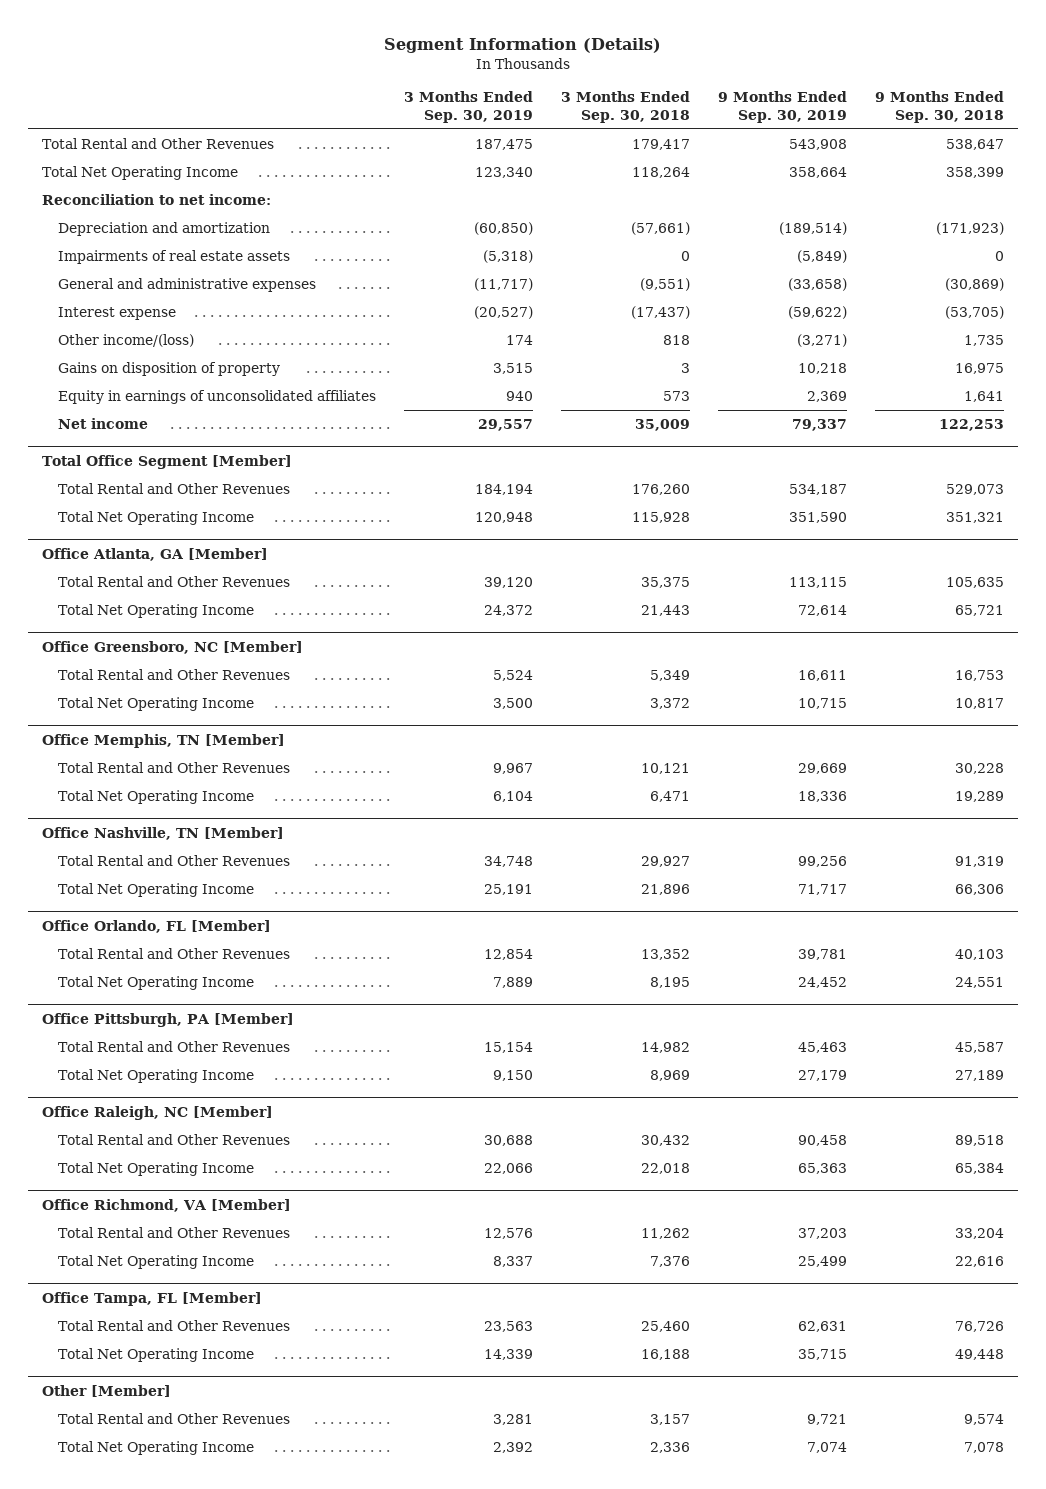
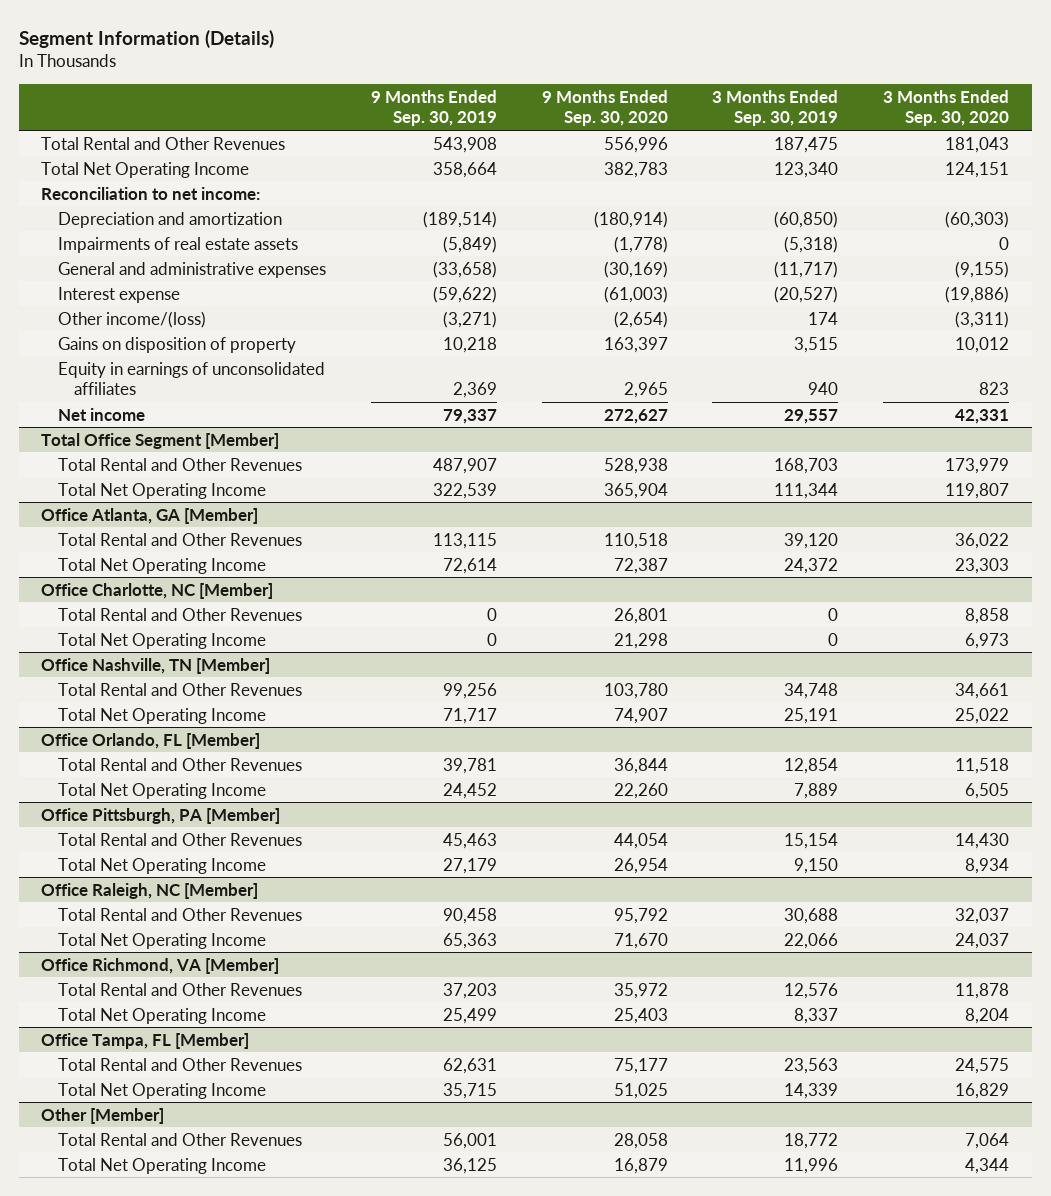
- | 3 Months Ended Sep. 30, 2019 | 3 Months Ended Sep. 30, 2018 | 9 Months Ended Sep. 30, 2019 | 9 Months Ended Sep. 30, 2018
+ | 9 Months Ended Sep. 30, 2019 | 9 Months Ended Sep. 30, 2020 | 3 Months Ended Sep. 30, 2019 | 3 Months Ended Sep. 30, 2020
@ Total Office Segment [Member]
- Total Rental and Other Revenues | 184,194 | 176,260 | 534,187 | 529,073
- Total Net Operating Income | 120,948 | 115,928 | 351,590 | 351,321
+ Total Rental and Other Revenues | 487,907 | 528,938 | 168,703 | 173,979
+ Total Net Operating Income | 322,539 | 365,904 | 111,344 | 119,807
- Office Greensboro, NC [Member]
- Total Rental and Other Revenues | 5,524 | 5,349 | 16,611 | 16,753
- Total Net Operating Income | 3,500 | 3,372 | 10,715 | 10,817
- Office Memphis, TN [Member]
- Total Rental and Other Revenues | 9,967 | 10,121 | 29,669 | 30,228
- Total Net Operating Income | 6,104 | 6,471 | 18,336 | 19,289
+ Office Charlotte, NC [Member]
+ Total Rental and Other Revenues | 0 | 26,801 | 0 | 8,858
+ Total Net Operating Income | 0 | 21,298 | 0 | 6,973
@ Other [Member]
- Total Rental and Other Revenues | 3,281 | 3,157 | 9,721 | 9,574
- Total Net Operating Income | 2,392 | 2,336 | 7,074 | 7,078
+ Total Rental and Other Revenues | 56,001 | 28,058 | 18,772 | 7,064
+ Total Net Operating Income | 36,125 | 16,879 | 11,996 | 4,344

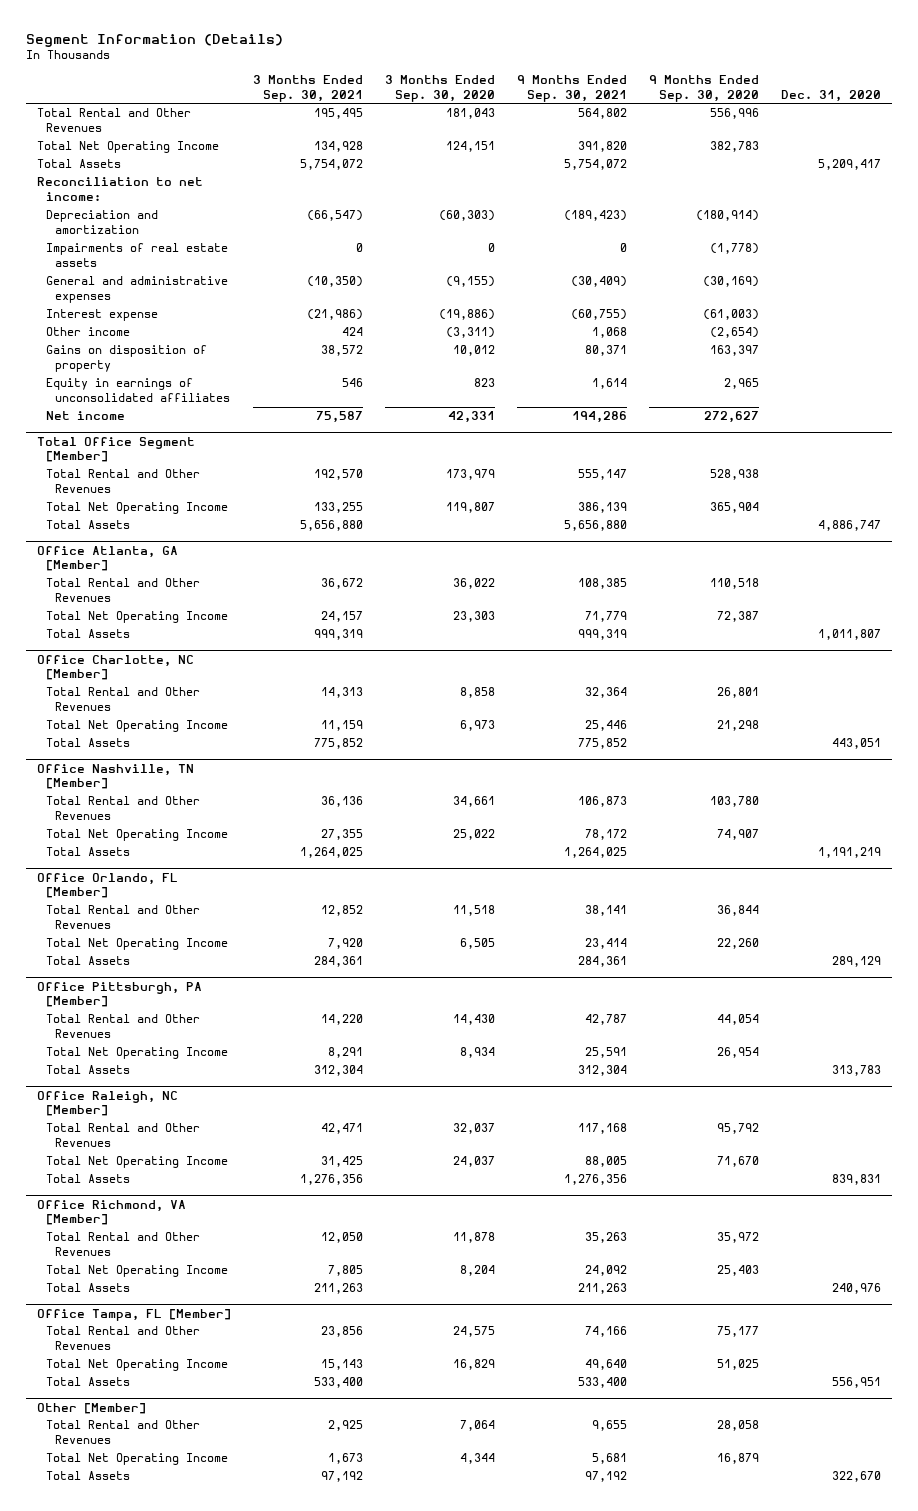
- | 9 Months Ended Sep. 30, 2019 | 9 Months Ended Sep. 30, 2020 | 3 Months Ended Sep. 30, 2019 | 3 Months Ended Sep. 30, 2020
+ | 3 Months Ended Sep. 30, 2021 | 3 Months Ended Sep. 30, 2020 | 9 Months Ended Sep. 30, 2021 | 9 Months Ended Sep. 30, 2020 | Dec. 31, 2020
+ Total Assets | 5,754,072 | | 5,754,072 | | 5,209,417
- Other income/(loss) | (3,271) | (2,654) | 174 | (3,311)
+ Other income | 424 | (3,311) | 1,068 | (2,654) |
@ Total Office Segment [Member]
+ Total Assets | 5,656,880 | | 5,656,880 | | 4,886,747
@ Office Atlanta, GA [Member]
+ Total Assets | 999,319 | | 999,319 | | 1,011,807
@ Office Charlotte, NC [Member]
+ Total Assets | 775,852 | | 775,852 | | 443,051
@ Office Nashville, TN [Member]
+ Total Assets | 1,264,025 | | 1,264,025 | | 1,191,219
@ Office Orlando, FL [Member]
+ Total Assets | 284,361 | | 284,361 | | 289,129
@ Office Pittsburgh, PA [Member]
+ Total Assets | 312,304 | | 312,304 | | 313,783
@ Office Raleigh, NC [Member]
+ Total Assets | 1,276,356 | | 1,276,356 | | 839,831
@ Office Richmond, VA [Member]
+ Total Assets | 211,263 | | 211,263 | | 240,976
@ Office Tampa, FL [Member]
+ Total Assets | 533,400 | | 533,400 | | 556,951
@ Other [Member]
+ Total Assets | 97,192 | | 97,192 | | 322,670

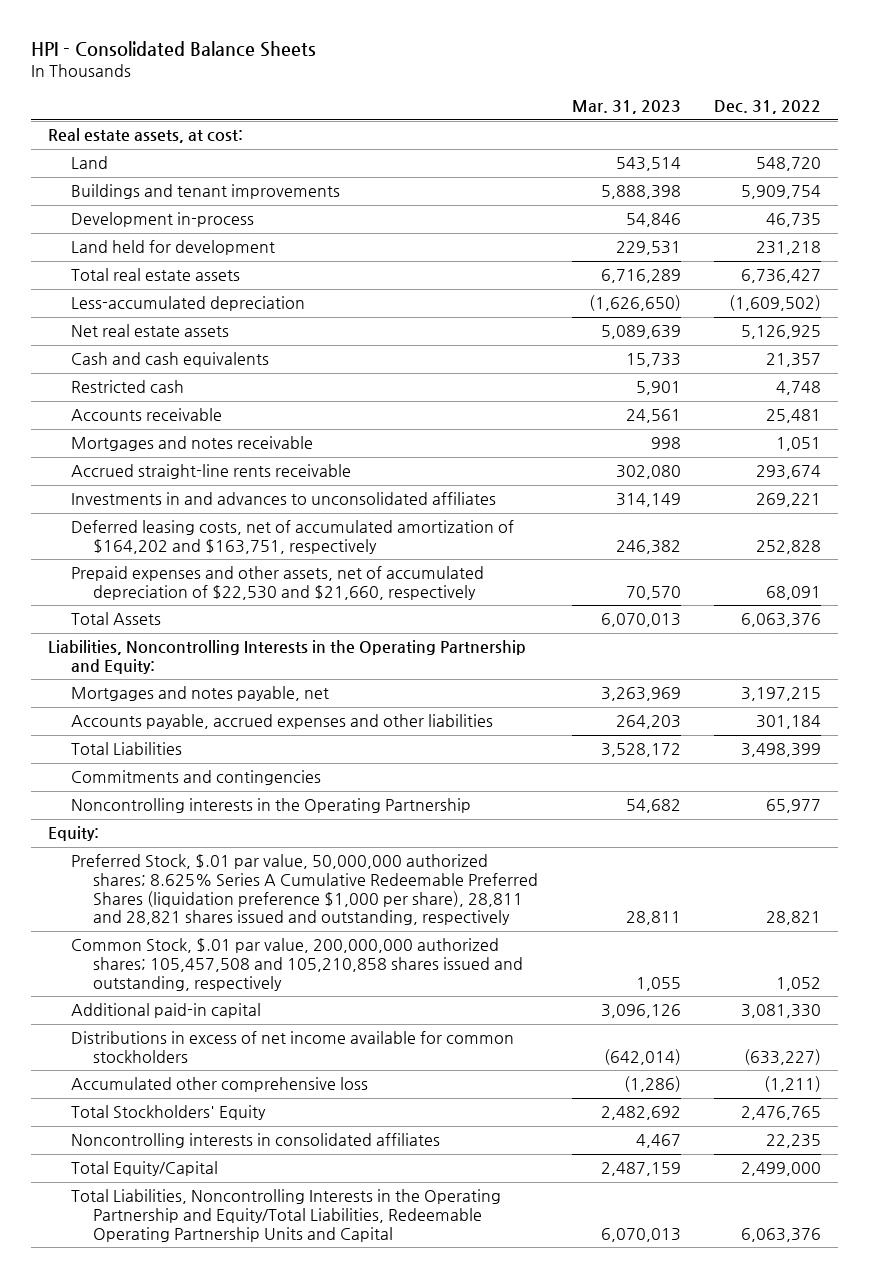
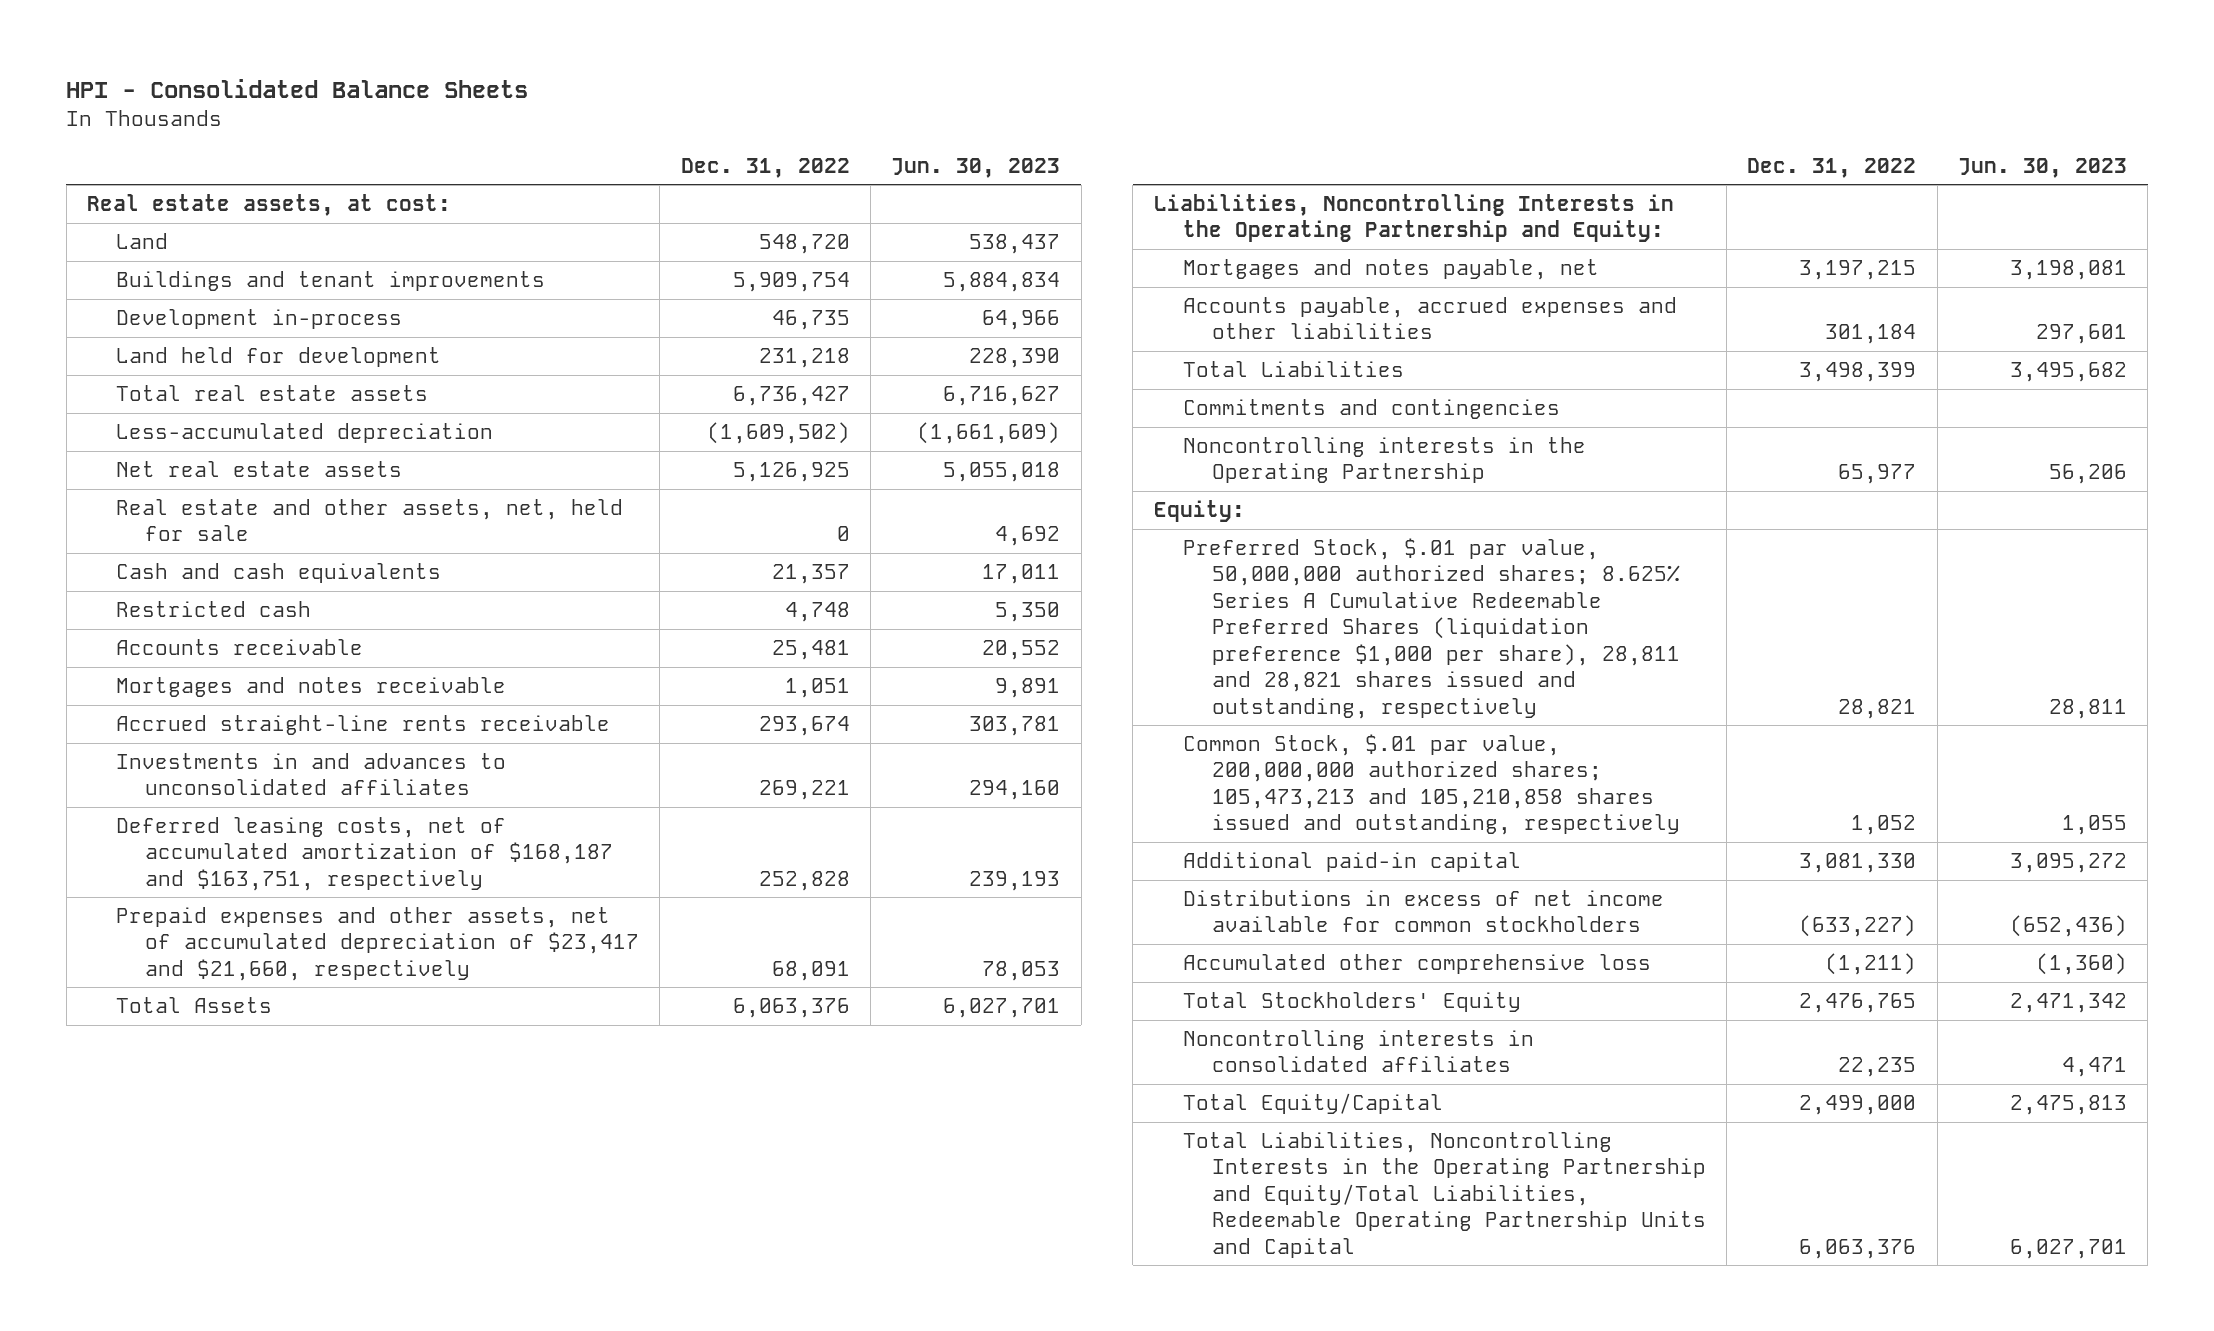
- | Mar. 31, 2023 | Dec. 31, 2022
+ | Dec. 31, 2022 | Jun. 30, 2023
+ Real estate and other assets, net, held for sale | 0 | 4,692
- Deferred leasing costs, net of accumulated amortization of $164,202 and $163,751, respectively | 246,382 | 252,828
- Prepaid expenses and other assets, net of accumulated depreciation of $22,530 and $21,660, respectively | 70,570 | 68,091
+ Deferred leasing costs, net of accumulated amortization of $168,187 and $163,751, respectively | 252,828 | 239,193
+ Prepaid expenses and other assets, net of accumulated depreciation of $23,417 and $21,660, respectively | 68,091 | 78,053
- Common Stock, $.01 par value, 200,000,000 authorized shares; 105,457,508 and 105,210,858 shares issued and outstanding, respectively | 1,055 | 1,052
+ Common Stock, $.01 par value, 200,000,000 authorized shares; 105,473,213 and 105,210,858 shares issued and outstanding, respectively | 1,052 | 1,055

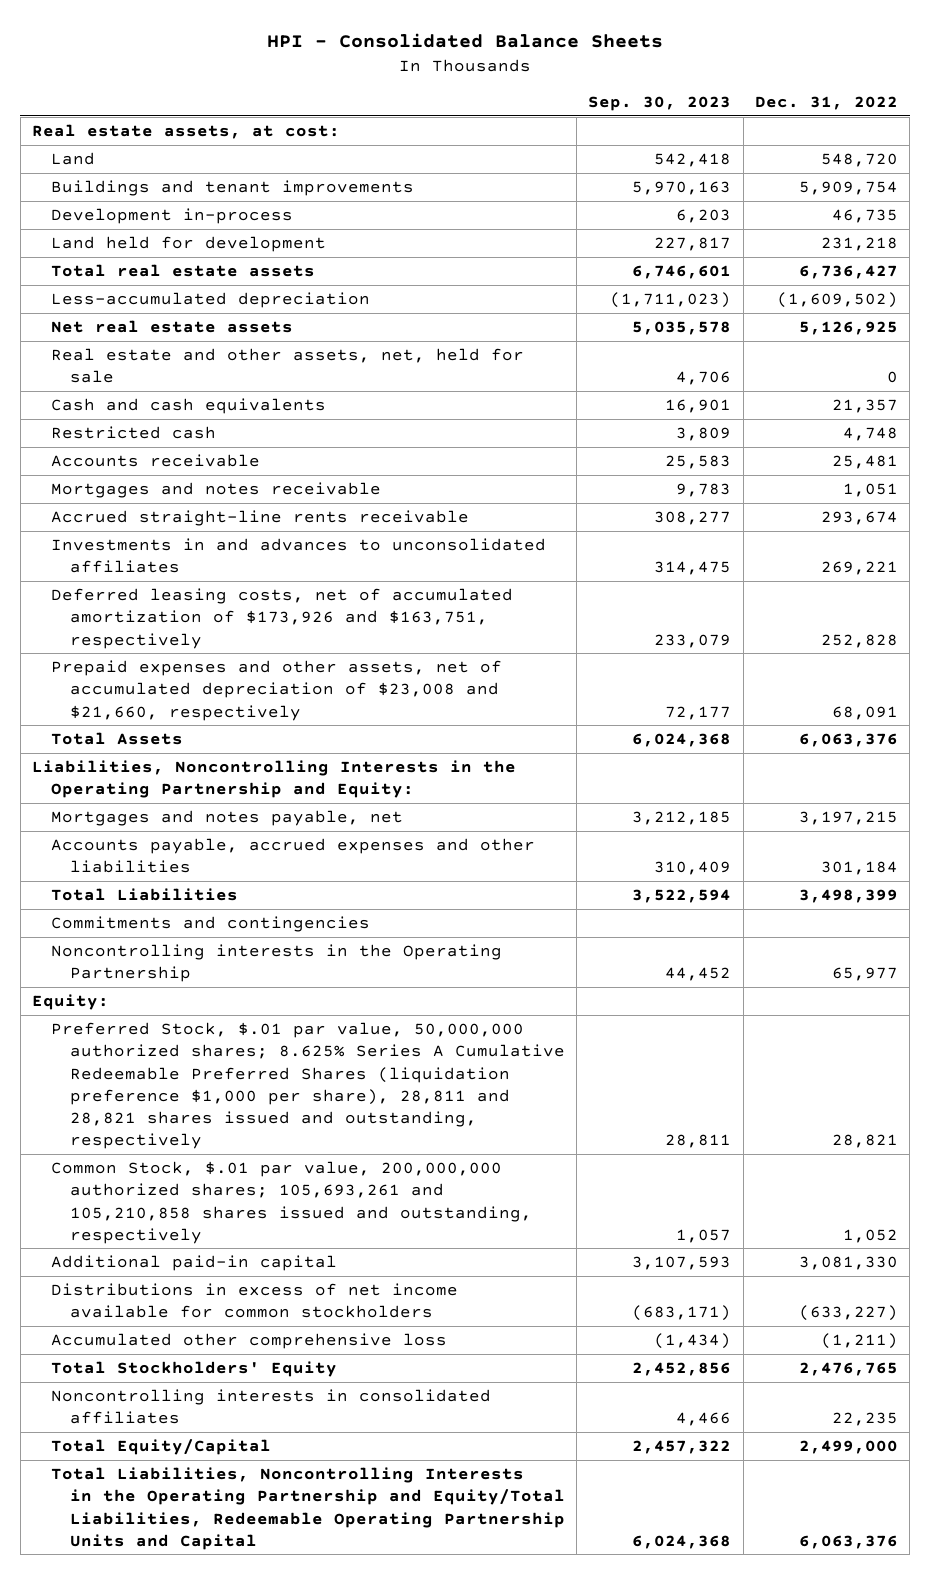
- | Dec. 31, 2022 | Jun. 30, 2023
+ | Sep. 30, 2023 | Dec. 31, 2022
- Deferred leasing costs, net of accumulated amortization of $168,187 and $163,751, respectively | 252,828 | 239,193
- Prepaid expenses and other assets, net of accumulated depreciation of $23,417 and $21,660, respectively | 68,091 | 78,053
+ Deferred leasing costs, net of accumulated amortization of $173,926 and $163,751, respectively | 233,079 | 252,828
+ Prepaid expenses and other assets, net of accumulated depreciation of $23,008 and $21,660, respectively | 72,177 | 68,091
- Common Stock, $.01 par value, 200,000,000 authorized shares; 105,473,213 and 105,210,858 shares issued and outstanding, respectively | 1,052 | 1,055
+ Common Stock, $.01 par value, 200,000,000 authorized shares; 105,693,261 and 105,210,858 shares issued and outstanding, respectively | 1,057 | 1,052

